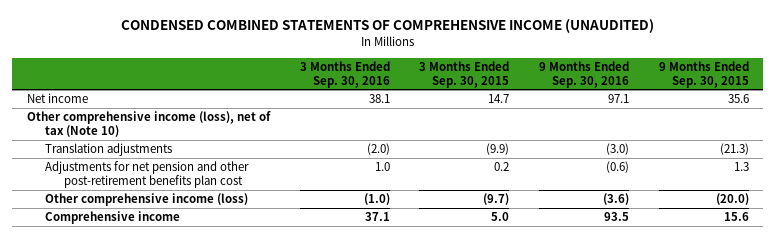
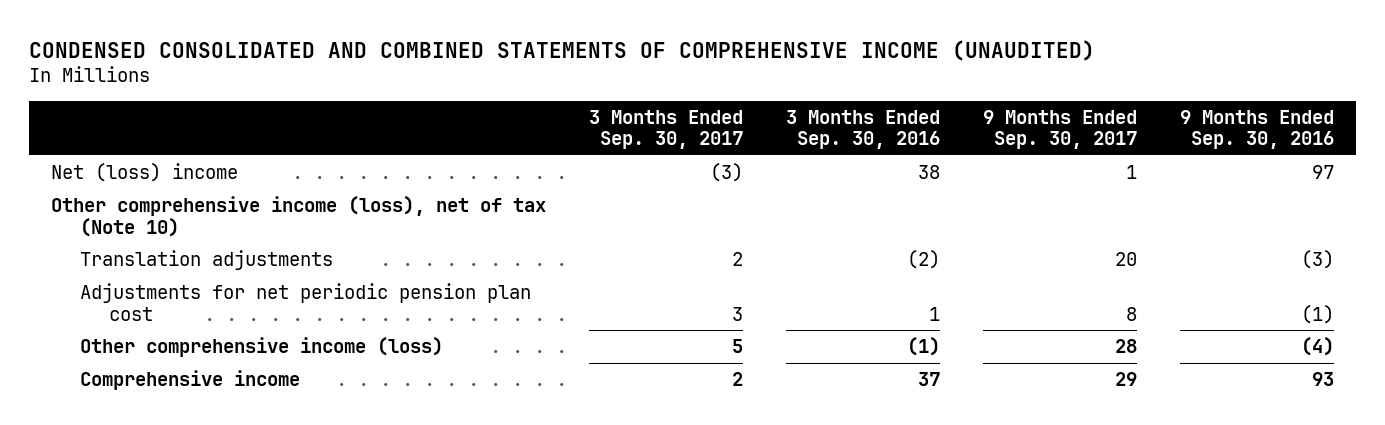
- CONDENSED COMBINED STATEMENTS OF COMPREHENSIVE INCOME (UNAUDITED)
+ CONDENSED CONSOLIDATED AND COMBINED STATEMENTS OF COMPREHENSIVE INCOME (UNAUDITED)
- | 3 Months Ended Sep. 30, 2016 | 3 Months Ended Sep. 30, 2015 | 9 Months Ended Sep. 30, 2016 | 9 Months Ended Sep. 30, 2015
+ | 3 Months Ended Sep. 30, 2017 | 3 Months Ended Sep. 30, 2016 | 9 Months Ended Sep. 30, 2017 | 9 Months Ended Sep. 30, 2016
- Net income | 38.1 | 14.7 | 97.1 | 35.6
+ Net (loss) income | (3) | 38 | 1 | 97
- Translation adjustments | (2.0) | (9.9) | (3.0) | (21.3)
- Adjustments for net pension and other post-retirement benefits plan cost | 1.0 | 0.2 | (0.6) | 1.3
- Other comprehensive income (loss) | (1.0) | (9.7) | (3.6) | (20.0)
- Comprehensive income | 37.1 | 5.0 | 93.5 | 15.6
+ Translation adjustments | 2 | (2) | 20 | (3)
+ Adjustments for net periodic pension plan cost | 3 | 1 | 8 | (1)
+ Other comprehensive income (loss) | 5 | (1) | 28 | (4)
+ Comprehensive income | 2 | 37 | 29 | 93

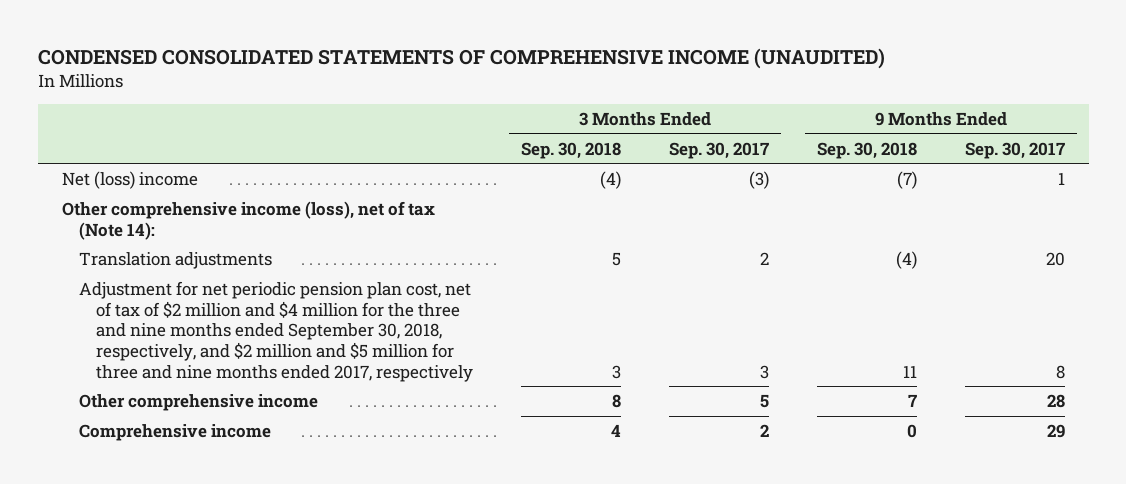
- CONDENSED CONSOLIDATED AND COMBINED STATEMENTS OF COMPREHENSIVE INCOME (UNAUDITED)
+ CONDENSED CONSOLIDATED STATEMENTS OF COMPREHENSIVE INCOME (UNAUDITED)
- | 3 Months Ended Sep. 30, 2017 | 3 Months Ended Sep. 30, 2016 | 9 Months Ended Sep. 30, 2017 | 9 Months Ended Sep. 30, 2016
+ | 3 Months Ended Sep. 30, 2018 | 3 Months Ended Sep. 30, 2017 | 9 Months Ended Sep. 30, 2018 | 9 Months Ended Sep. 30, 2017
- Other comprehensive income (loss), net of tax (Note 10)
+ Other comprehensive income (loss), net of tax (Note 14):
- Adjustments for net periodic pension plan cost | 3 | 1 | 8 | (1)
- Other comprehensive income (loss) | 5 | (1) | 28 | (4)
+ Adjustment for net periodic pension plan cost, net of tax of $2 million and $4 million for the three and nine months ended September 30, 2018, respectively, and $2 million and $5 million for three and nine months ended 2017, respectively | 3 | 3 | 11 | 8
+ Other comprehensive income | 8 | 5 | 7 | 28

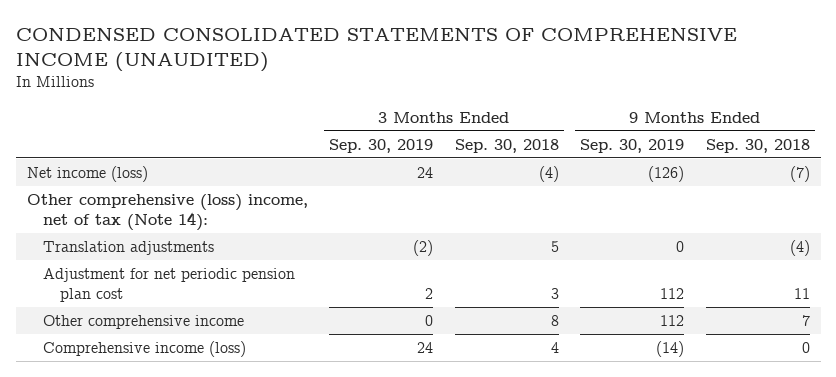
- | 3 Months Ended Sep. 30, 2018 | 3 Months Ended Sep. 30, 2017 | 9 Months Ended Sep. 30, 2018 | 9 Months Ended Sep. 30, 2017
+ | 3 Months Ended Sep. 30, 2019 | 3 Months Ended Sep. 30, 2018 | 9 Months Ended Sep. 30, 2019 | 9 Months Ended Sep. 30, 2018
- Net (loss) income | (4) | (3) | (7) | 1
- Other comprehensive income (loss), net of tax (Note 14):
+ Net income (loss) | 24 | (4) | (126) | (7)
+ Other comprehensive (loss) income, net of tax (Note 14):
- Adjustment for net periodic pension plan cost, net of tax of $2 million and $4 million for the three and nine months ended September 30, 2018, respectively, and $2 million and $5 million for three and nine months ended 2017, respectively | 3 | 3 | 11 | 8
+ Adjustment for net periodic pension plan cost | 2 | 3 | 112 | 11
- Comprehensive income | 4 | 2 | 0 | 29
+ Comprehensive income (loss) | 24 | 4 | (14) | 0

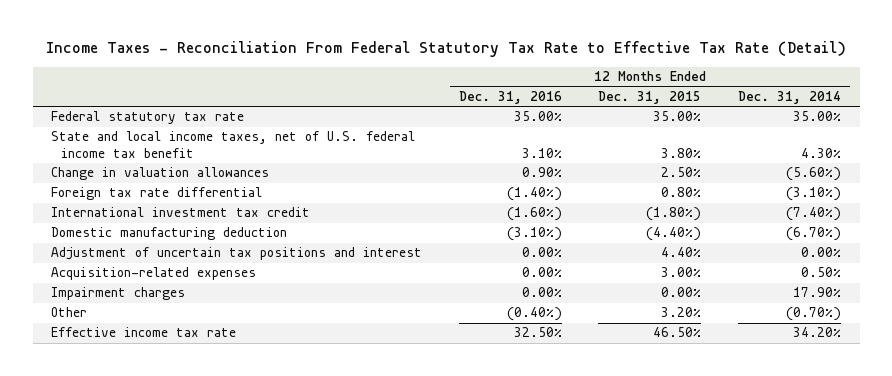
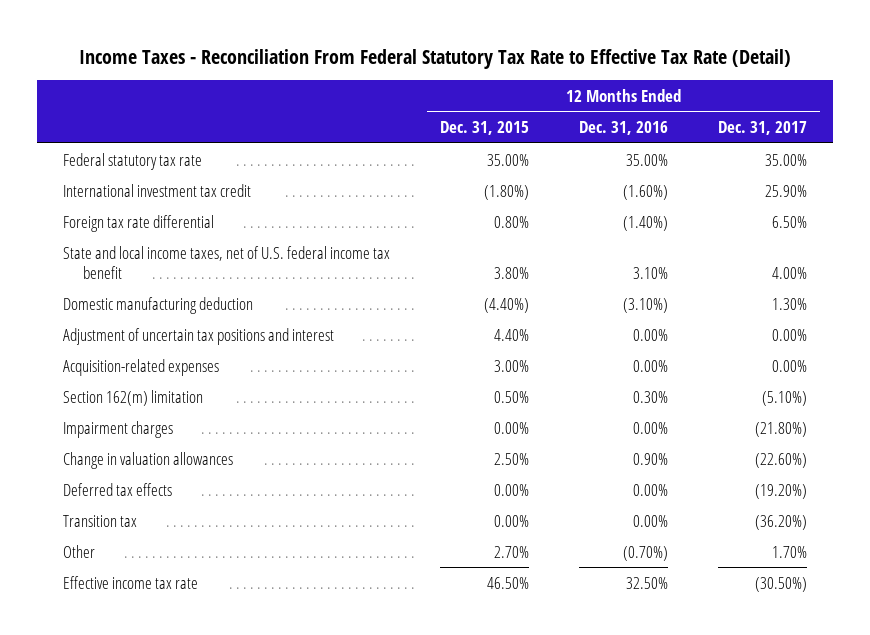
- | 12 Months Ended Dec. 31, 2016 | 12 Months Ended Dec. 31, 2015 | 12 Months Ended Dec. 31, 2014
+ | 12 Months Ended Dec. 31, 2015 | 12 Months Ended Dec. 31, 2016 | 12 Months Ended Dec. 31, 2017
moved down: Foreign tax rate differential | 0.80% | (1.40%) | 6.50%
moved down: State and local income taxes, net of U.S. federal income tax benefit | 3.80% | 3.10% | 4.00%
+ Section 162(m) limitation | 0.50% | 0.30% | (5.10%)
- Other | (0.40%) | 3.20% | (0.70%)
moved down: Change in valuation allowances | 2.50% | 0.90% | (22.60%)
+ Deferred tax effects | 0.00% | 0.00% | (19.20%)
+ Transition tax | 0.00% | 0.00% | (36.20%)
+ Other | 2.70% | (0.70%) | 1.70%

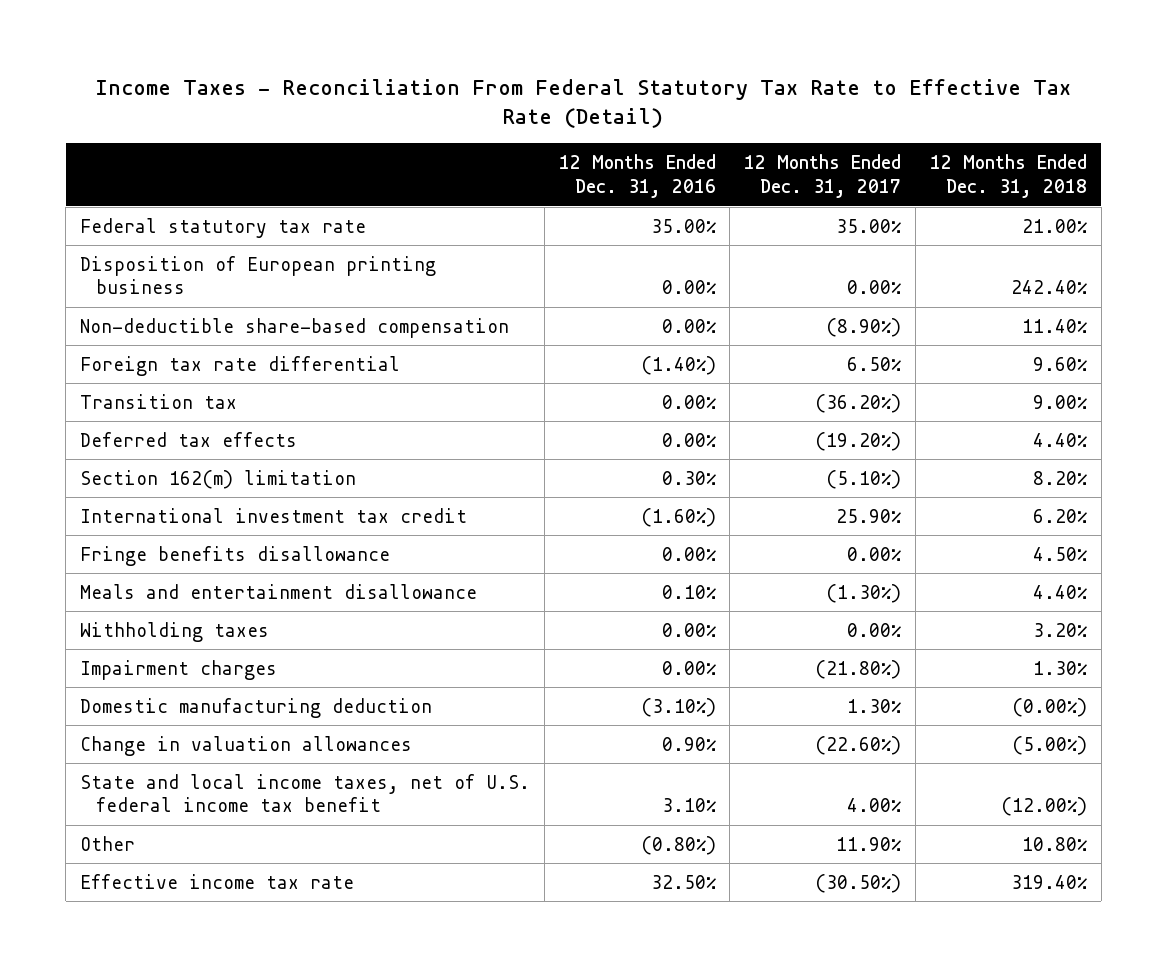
- | 12 Months Ended Dec. 31, 2015 | 12 Months Ended Dec. 31, 2016 | 12 Months Ended Dec. 31, 2017
+ | 12 Months Ended Dec. 31, 2016 | 12 Months Ended Dec. 31, 2017 | 12 Months Ended Dec. 31, 2018
+ Disposition of European printing business | 0.00% | 0.00% | 242.40%
+ Non-deductible share-based compensation | 0.00% | (8.90%) | 11.40%
- Adjustment of uncertain tax positions and interest | 4.40% | 0.00% | 0.00%
- Acquisition-related expenses | 3.00% | 0.00% | 0.00%
moved up: Transition tax | 0.00% | (36.20%) | 9.00%
moved up: Deferred tax effects | 0.00% | (19.20%) | 4.40%
moved down: International investment tax credit | (1.60%) | 25.90% | 6.20%
+ Fringe benefits disallowance | 0.00% | 0.00% | 4.50%
+ Meals and entertainment disallowance | 0.10% | (1.30%) | 4.40%
+ Withholding taxes | 0.00% | 0.00% | 3.20%
moved down: Domestic manufacturing deduction | (3.10%) | 1.30% | (0.00%)
- Other | 2.70% | (0.70%) | 1.70%
moved down: State and local income taxes, net of U.S. federal income tax benefit | 3.10% | 4.00% | (12.00%)
+ Other | (0.80%) | 11.90% | 10.80%

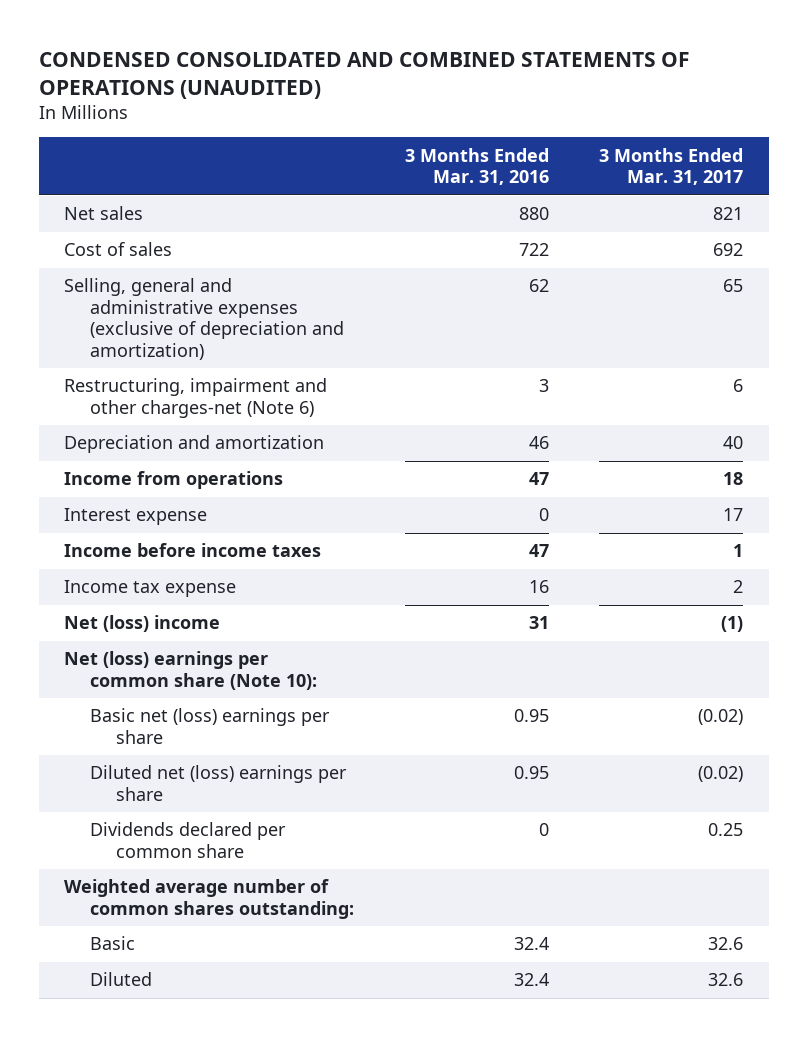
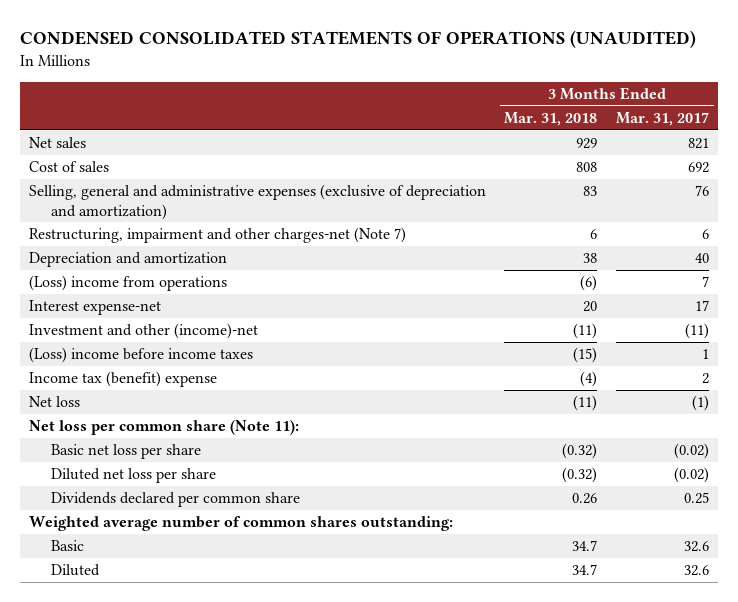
- CONDENSED CONSOLIDATED AND COMBINED STATEMENTS OF OPERATIONS (UNAUDITED)
+ CONDENSED CONSOLIDATED STATEMENTS OF OPERATIONS (UNAUDITED)
- | 3 Months Ended Mar. 31, 2016 | 3 Months Ended Mar. 31, 2017
+ | 3 Months Ended Mar. 31, 2018 | 3 Months Ended Mar. 31, 2017
- Selling, general and administrative expenses (exclusive of depreciation and amortization) | 62 | 65
- Restructuring, impairment and other charges-net (Note 6) | 3 | 6
+ Selling, general and administrative expenses (exclusive of depreciation and amortization) | 83 | 76
+ Restructuring, impairment and other charges-net (Note 7) | 6 | 6
- Income from operations | 47 | 18
- Interest expense | 0 | 17
- Income before income taxes | 47 | 1
- Income tax expense | 16 | 2
- Net (loss) income | 31 | (1)
- Net (loss) earnings per common share (Note 10):
- Basic net (loss) earnings per share | 0.95 | (0.02)
- Diluted net (loss) earnings per share | 0.95 | (0.02)
+ (Loss) income from operations | (6) | 7
+ Interest expense-net | 20 | 17
+ Investment and other (income)-net | (11) | (11)
+ (Loss) income before income taxes | (15) | 1
+ Income tax (benefit) expense | (4) | 2
+ Net loss | (11) | (1)
+ Net loss per common share (Note 11):
+ Basic net loss per share | (0.32) | (0.02)
+ Diluted net loss per share | (0.32) | (0.02)

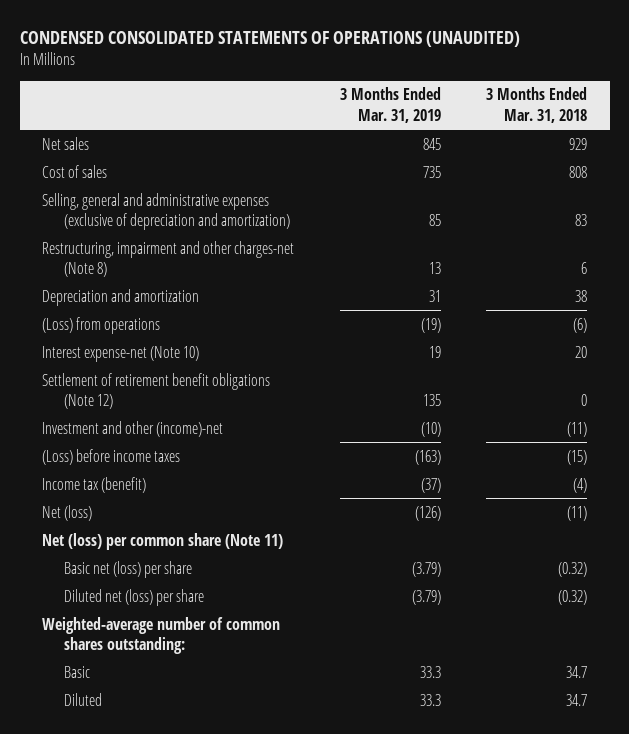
- | 3 Months Ended Mar. 31, 2018 | 3 Months Ended Mar. 31, 2017
+ | 3 Months Ended Mar. 31, 2019 | 3 Months Ended Mar. 31, 2018
- Restructuring, impairment and other charges-net (Note 7) | 6 | 6
+ Restructuring, impairment and other charges-net (Note 8) | 13 | 6
- (Loss) income from operations | (6) | 7
- Interest expense-net | 20 | 17
+ (Loss) from operations | (19) | (6)
+ Interest expense-net (Note 10) | 19 | 20
+ Settlement of retirement benefit obligations (Note 12) | 135 | 0
- (Loss) income before income taxes | (15) | 1
- Income tax (benefit) expense | (4) | 2
- Net loss | (11) | (1)
- Net loss per common share (Note 11):
- Basic net loss per share | (0.32) | (0.02)
- Diluted net loss per share | (0.32) | (0.02)
- Dividends declared per common share | 0.26 | 0.25
- Weighted average number of common shares outstanding:
+ (Loss) before income taxes | (163) | (15)
+ Income tax (benefit) | (37) | (4)
+ Net (loss) | (126) | (11)
+ Net (loss) per common share (Note 11)
+ Basic net (loss) per share | (3.79) | (0.32)
+ Diluted net (loss) per share | (3.79) | (0.32)
+ Weighted-average number of common shares outstanding:

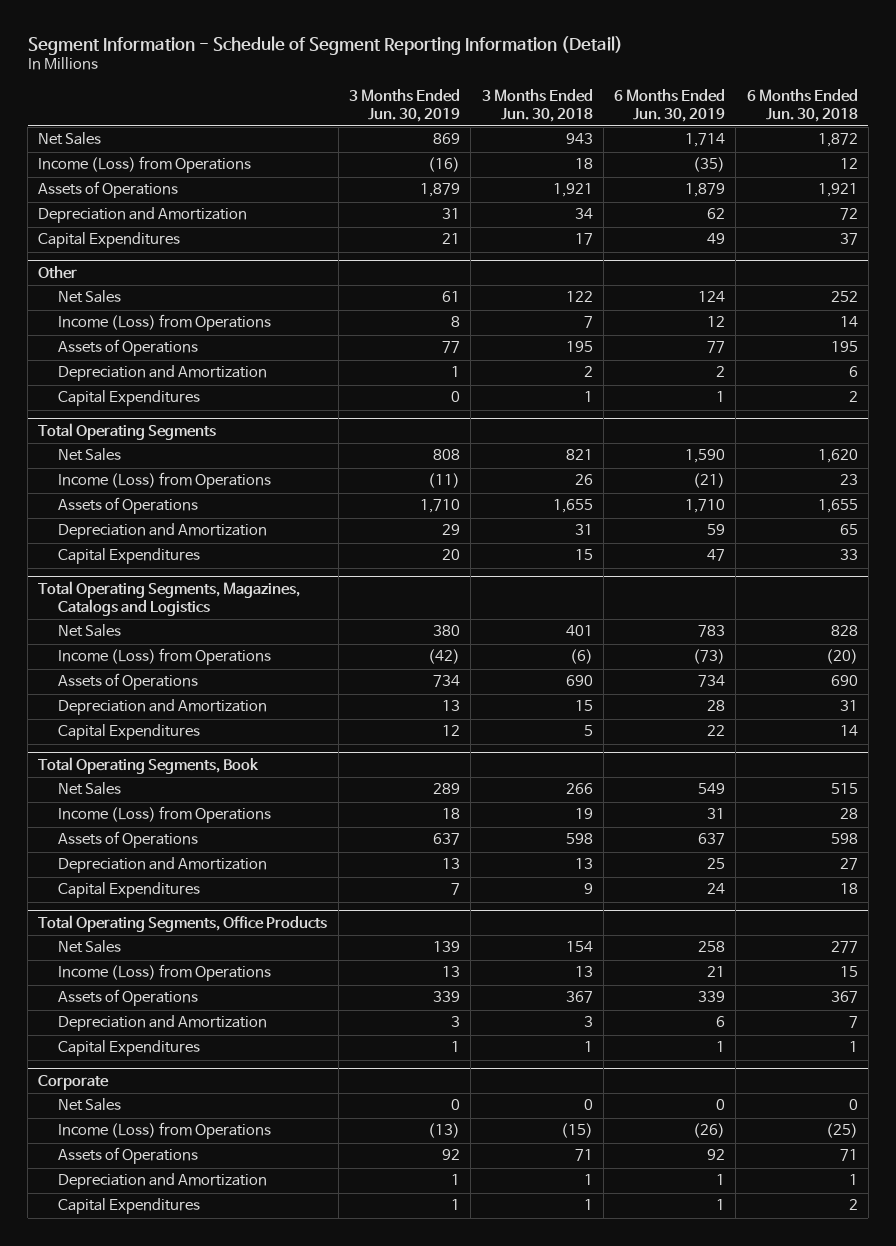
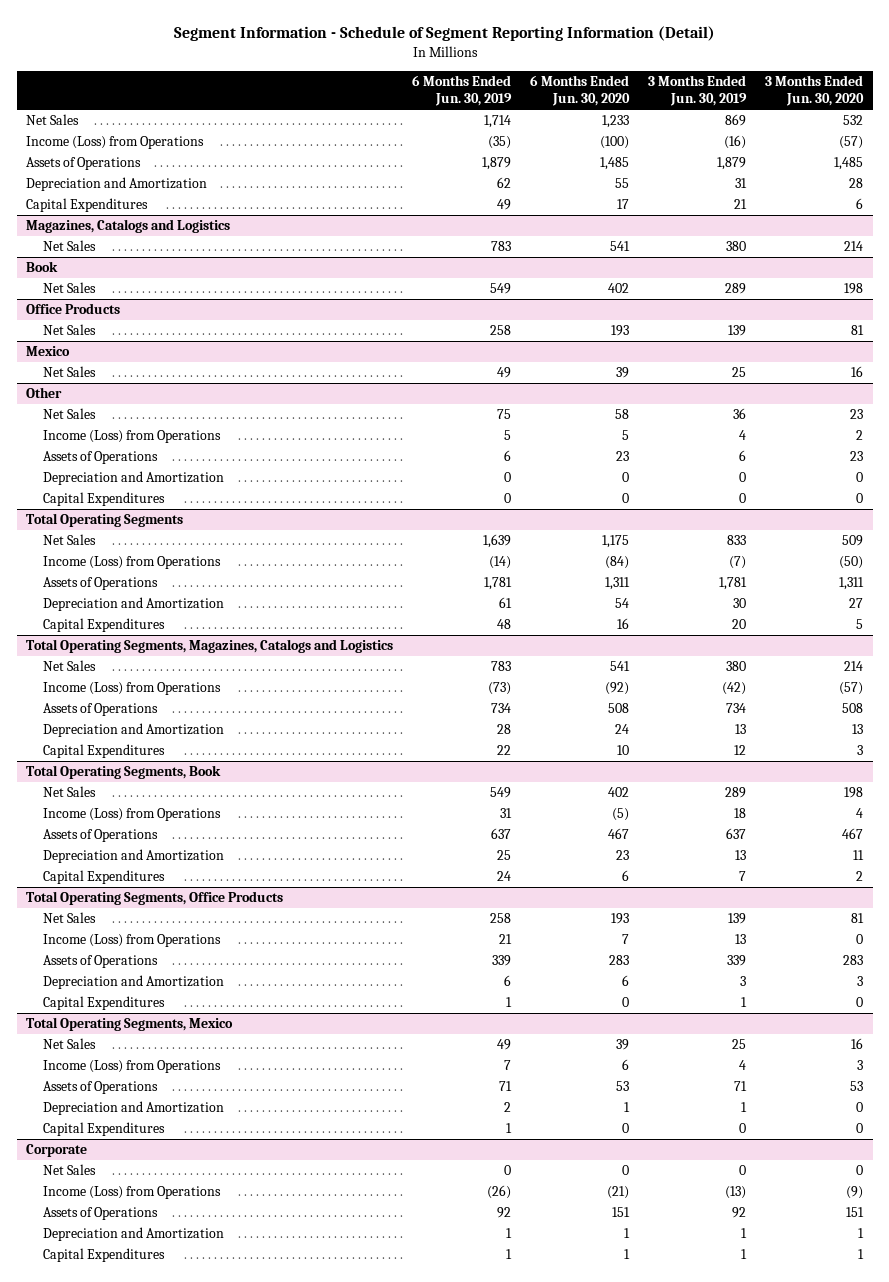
- | 3 Months Ended Jun. 30, 2019 | 3 Months Ended Jun. 30, 2018 | 6 Months Ended Jun. 30, 2019 | 6 Months Ended Jun. 30, 2018
+ | 6 Months Ended Jun. 30, 2019 | 6 Months Ended Jun. 30, 2020 | 3 Months Ended Jun. 30, 2019 | 3 Months Ended Jun. 30, 2020
+ Magazines, Catalogs and Logistics
+ Net Sales | 783 | 541 | 380 | 214
+ Book
+ Net Sales | 549 | 402 | 289 | 198
+ Office Products
+ Net Sales | 258 | 193 | 139 | 81
+ Mexico
+ Net Sales | 49 | 39 | 25 | 16
@ Other
- Net Sales | 61 | 122 | 124 | 252
- Income (Loss) from Operations | 8 | 7 | 12 | 14
- Assets of Operations | 77 | 195 | 77 | 195
- Depreciation and Amortization | 1 | 2 | 2 | 6
- Capital Expenditures | 0 | 1 | 1 | 2
+ Net Sales | 75 | 58 | 36 | 23
+ Income (Loss) from Operations | 5 | 5 | 4 | 2
+ Assets of Operations | 6 | 23 | 6 | 23
+ Depreciation and Amortization | 0 | 0 | 0 | 0
+ Capital Expenditures | 0 | 0 | 0 | 0
@ Total Operating Segments
- Net Sales | 808 | 821 | 1,590 | 1,620
- Income (Loss) from Operations | (11) | 26 | (21) | 23
- Assets of Operations | 1,710 | 1,655 | 1,710 | 1,655
- Depreciation and Amortization | 29 | 31 | 59 | 65
- Capital Expenditures | 20 | 15 | 47 | 33
+ Net Sales | 1,639 | 1,175 | 833 | 509
+ Income (Loss) from Operations | (14) | (84) | (7) | (50)
+ Assets of Operations | 1,781 | 1,311 | 1,781 | 1,311
+ Depreciation and Amortization | 61 | 54 | 30 | 27
+ Capital Expenditures | 48 | 16 | 20 | 5
+ Total Operating Segments, Mexico
+ Net Sales | 49 | 39 | 25 | 16
+ Income (Loss) from Operations | 7 | 6 | 4 | 3
+ Assets of Operations | 71 | 53 | 71 | 53
+ Depreciation and Amortization | 2 | 1 | 1 | 0
+ Capital Expenditures | 1 | 0 | 0 | 0

